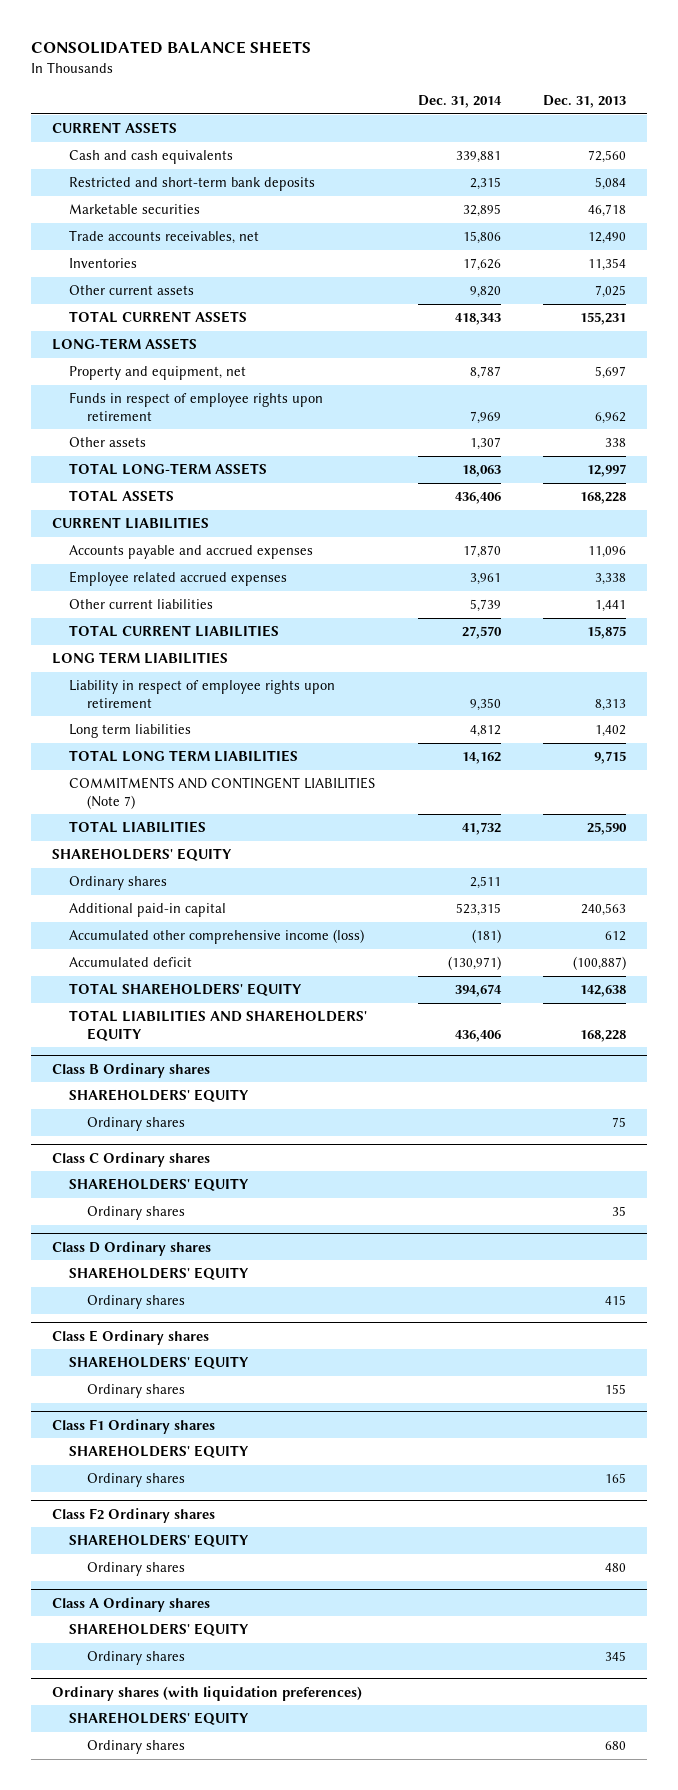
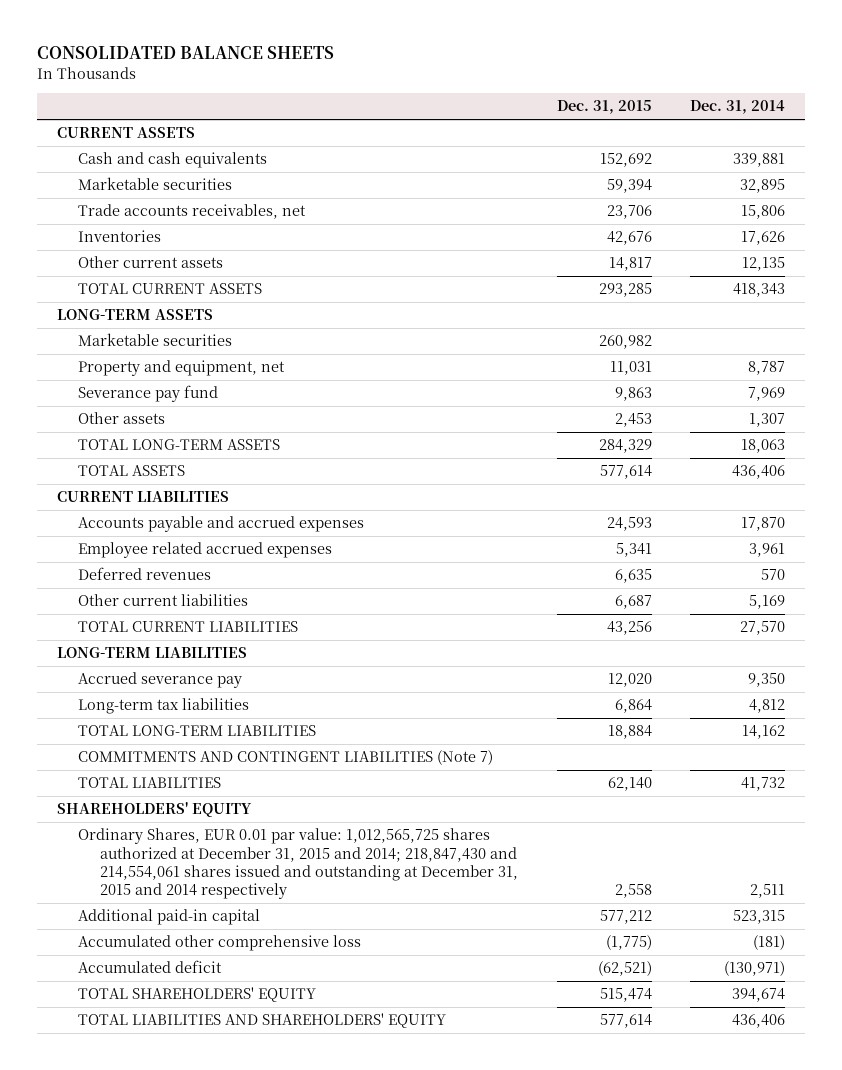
- | Dec. 31, 2014 | Dec. 31, 2013
+ | Dec. 31, 2015 | Dec. 31, 2014
- Restricted and short-term bank deposits | 2,315 | 5,084
- Other current assets | 9,820 | 7,025
+ Other current assets | 14,817 | 12,135
+ Marketable securities | 260,982 |
- Funds in respect of employee rights upon retirement | 7,969 | 6,962
+ Severance pay fund | 9,863 | 7,969
- Other current liabilities | 5,739 | 1,441
+ Deferred revenues | 6,635 | 570
+ Other current liabilities | 6,687 | 5,169
- LONG TERM LIABILITIES
- Liability in respect of employee rights upon retirement | 9,350 | 8,313
- Long term liabilities | 4,812 | 1,402
- TOTAL LONG TERM LIABILITIES | 14,162 | 9,715
+ LONG-TERM LIABILITIES
+ Accrued severance pay | 12,020 | 9,350
+ Long-term tax liabilities | 6,864 | 4,812
+ TOTAL LONG-TERM LIABILITIES | 18,884 | 14,162
- Ordinary shares | 2,511 |
+ Ordinary Shares, EUR 0.01 par value: 1,012,565,725 shares authorized at December 31, 2015 and 2014; 218,847,430 and 214,554,061 shares issued and outstanding at December 31, 2015 and 2014 respectively | 2,558 | 2,511
- Accumulated other comprehensive income (loss) | (181) | 612
+ Accumulated other comprehensive loss | (1,775) | (181)
- Class B Ordinary shares
- SHAREHOLDERS' EQUITY
- Ordinary shares | | 75
- Class C Ordinary shares
- SHAREHOLDERS' EQUITY
- Ordinary shares | | 35
- Class D Ordinary shares
- SHAREHOLDERS' EQUITY
- Ordinary shares | | 415
- Class E Ordinary shares
- SHAREHOLDERS' EQUITY
- Ordinary shares | | 155
- Class F1 Ordinary shares
- SHAREHOLDERS' EQUITY
- Ordinary shares | | 165
- Class F2 Ordinary shares
- SHAREHOLDERS' EQUITY
- Ordinary shares | | 480
- Class A Ordinary shares
- SHAREHOLDERS' EQUITY
- Ordinary shares | | 345
- Ordinary shares (with liquidation preferences)
- SHAREHOLDERS' EQUITY
- Ordinary shares | | 680

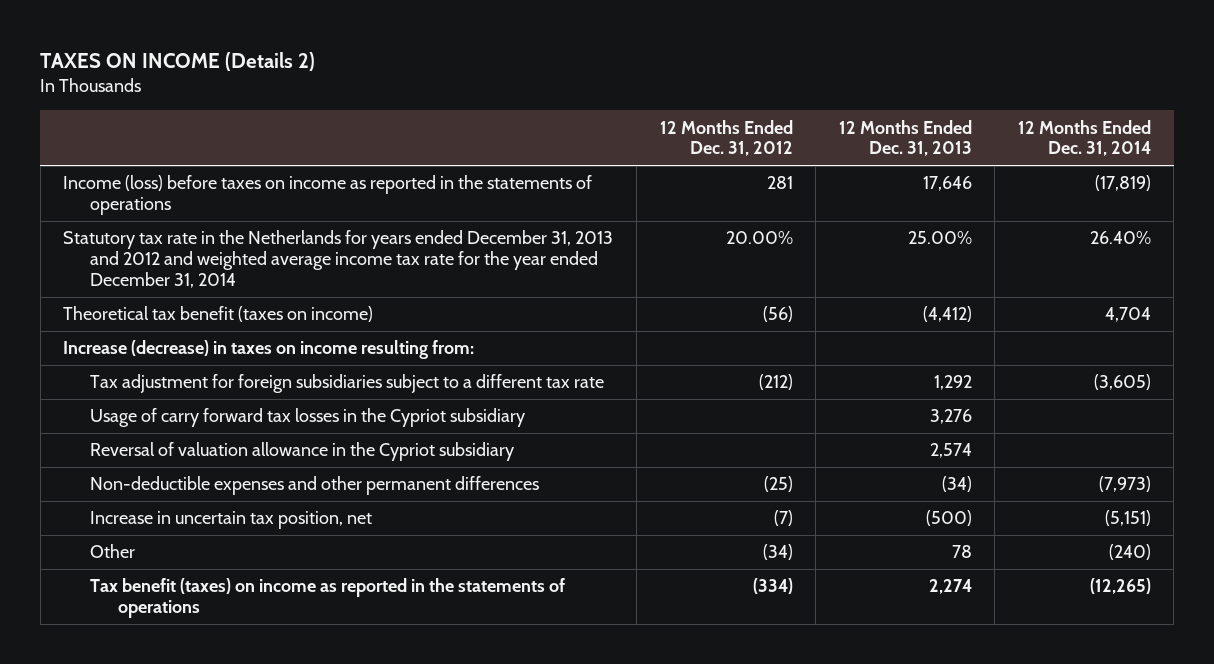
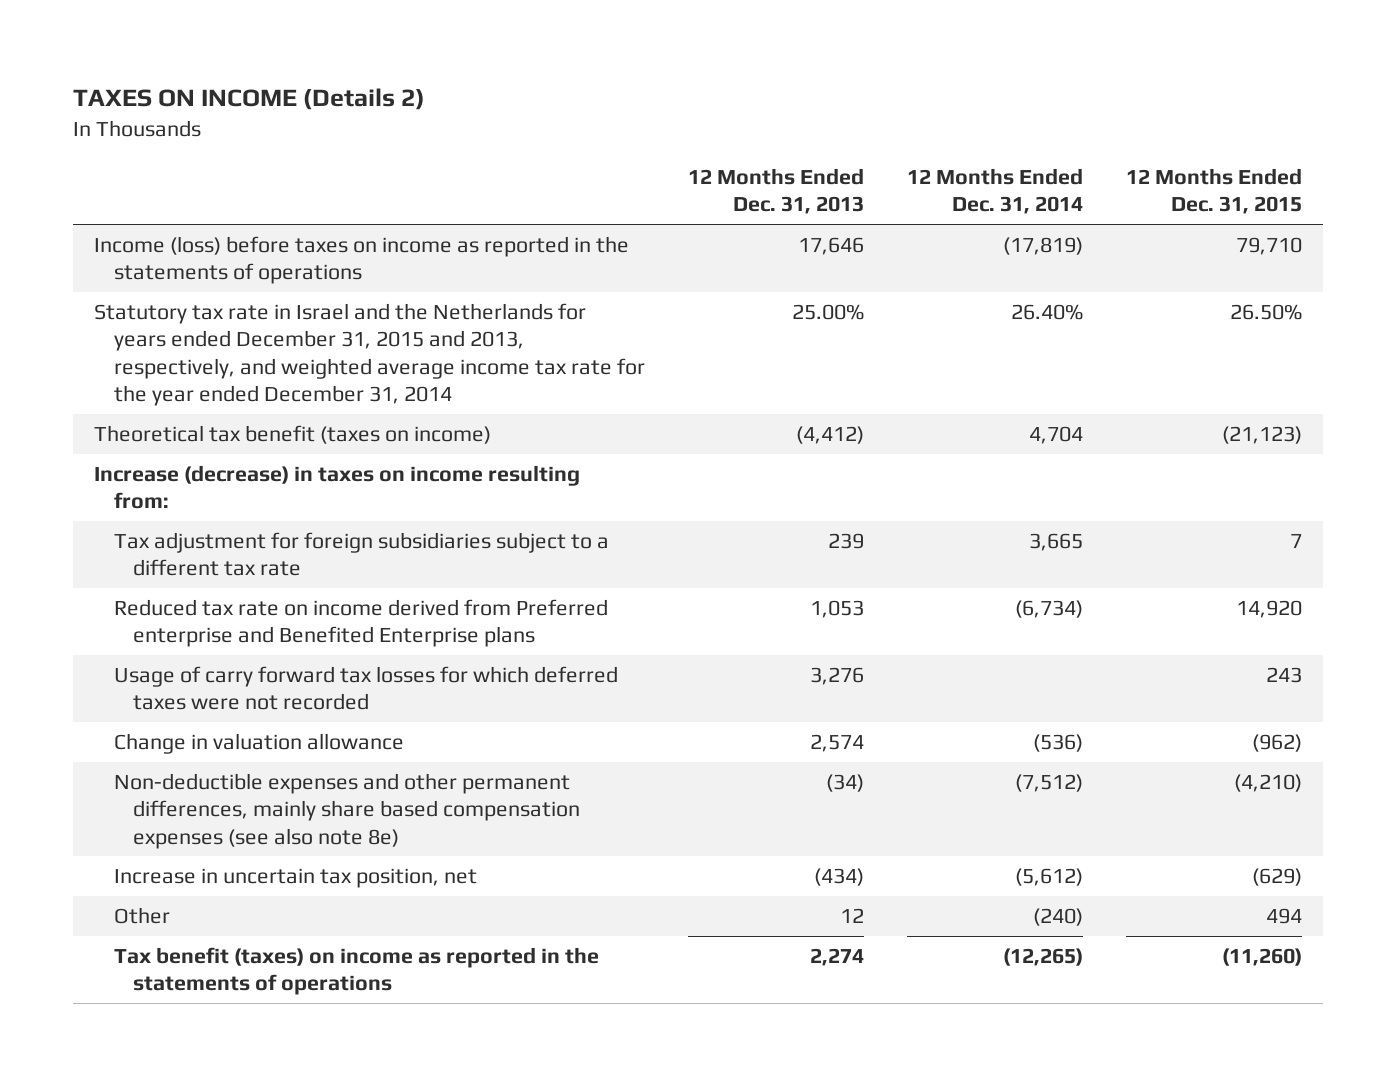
- | 12 Months Ended Dec. 31, 2012 | 12 Months Ended Dec. 31, 2013 | 12 Months Ended Dec. 31, 2014
+ | 12 Months Ended Dec. 31, 2013 | 12 Months Ended Dec. 31, 2014 | 12 Months Ended Dec. 31, 2015
- Statutory tax rate in the Netherlands for years ended December 31, 2013 and 2012 and weighted average income tax rate for the year ended December 31, 2014 | 20.00% | 25.00% | 26.40%
+ Statutory tax rate in Israel and the Netherlands for years ended December 31, 2015 and 2013, respectively, and weighted average income tax rate for the year ended December 31, 2014 | 25.00% | 26.40% | 26.50%
- Tax adjustment for foreign subsidiaries subject to a different tax rate | (212) | 1,292 | (3,605)
- Usage of carry forward tax losses in the Cypriot subsidiary | | 3,276 |
- Reversal of valuation allowance in the Cypriot subsidiary | | 2,574 |
- Non-deductible expenses and other permanent differences | (25) | (34) | (7,973)
- Increase in uncertain tax position, net | (7) | (500) | (5,151)
- Other | (34) | 78 | (240)
+ Tax adjustment for foreign subsidiaries subject to a different tax rate | 239 | 3,665 | 7
+ Reduced tax rate on income derived from Preferred enterprise and Benefited Enterprise plans | 1,053 | (6,734) | 14,920
+ Usage of carry forward tax losses for which deferred taxes were not recorded | 3,276 | | 243
+ Change in valuation allowance | 2,574 | (536) | (962)
+ Non-deductible expenses and other permanent differences, mainly share based compensation expenses (see also note 8e) | (34) | (7,512) | (4,210)
+ Increase in uncertain tax position, net | (434) | (5,612) | (629)
+ Other | 12 | (240) | 494

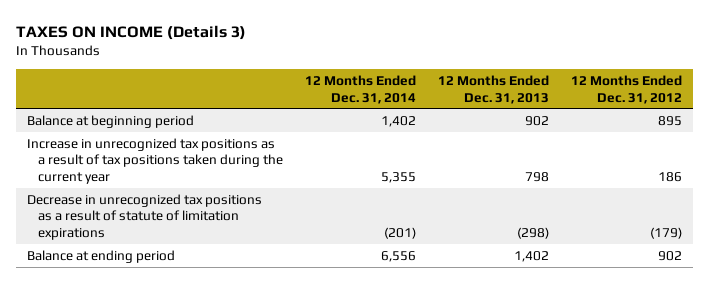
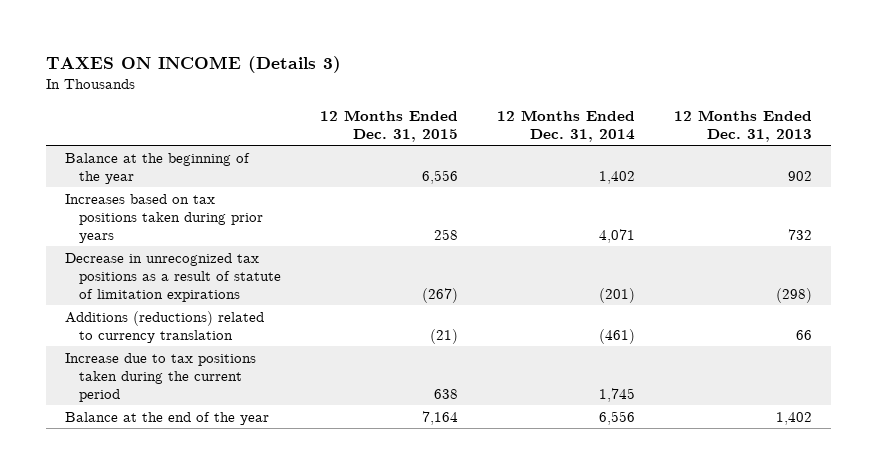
- | 12 Months Ended Dec. 31, 2014 | 12 Months Ended Dec. 31, 2013 | 12 Months Ended Dec. 31, 2012
+ | 12 Months Ended Dec. 31, 2015 | 12 Months Ended Dec. 31, 2014 | 12 Months Ended Dec. 31, 2013
- Balance at beginning period | 1,402 | 902 | 895
- Increase in unrecognized tax positions as a result of tax positions taken during the current year | 5,355 | 798 | 186
+ Balance at the beginning of the year | 6,556 | 1,402 | 902
+ Increases based on tax positions taken during prior years | 258 | 4,071 | 732
- Balance at ending period | 6,556 | 1,402 | 902
+ Additions (reductions) related to currency translation | (21) | (461) | 66
+ Increase due to tax positions taken during the current period | 638 | 1,745 |
+ Balance at the end of the year | 7,164 | 6,556 | 1,402

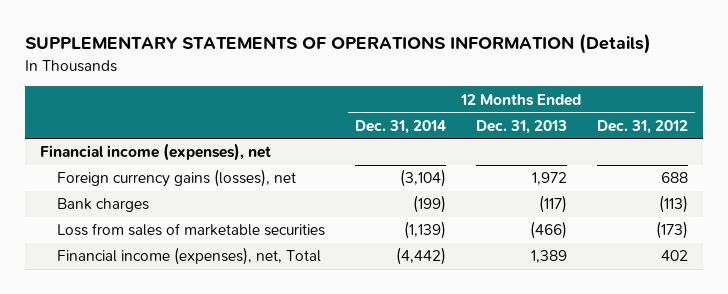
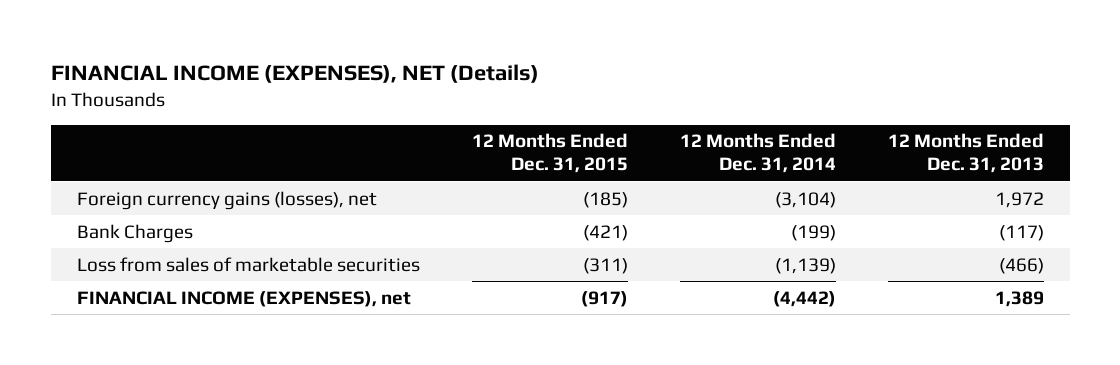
- SUPPLEMENTARY STATEMENTS OF OPERATIONS INFORMATION (Details)
+ FINANCIAL INCOME (EXPENSES), NET (Details)
- | 12 Months Ended Dec. 31, 2014 | 12 Months Ended Dec. 31, 2013 | 12 Months Ended Dec. 31, 2012
+ | 12 Months Ended Dec. 31, 2015 | 12 Months Ended Dec. 31, 2014 | 12 Months Ended Dec. 31, 2013
- Financial income (expenses), net
- Bank charges | (199) | (117) | (113)
+ Bank Charges | (421) | (199) | (117)
- Financial income (expenses), net, Total | (4,442) | 1,389 | 402
+ FINANCIAL INCOME (EXPENSES), net | (917) | (4,442) | 1,389

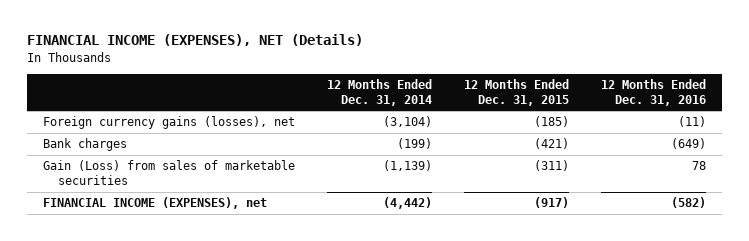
- | 12 Months Ended Dec. 31, 2015 | 12 Months Ended Dec. 31, 2014 | 12 Months Ended Dec. 31, 2013
+ | 12 Months Ended Dec. 31, 2014 | 12 Months Ended Dec. 31, 2015 | 12 Months Ended Dec. 31, 2016
- Bank Charges | (421) | (199) | (117)
- Loss from sales of marketable securities | (311) | (1,139) | (466)
+ Bank charges | (199) | (421) | (649)
+ Gain (Loss) from sales of marketable securities | (1,139) | (311) | 78

